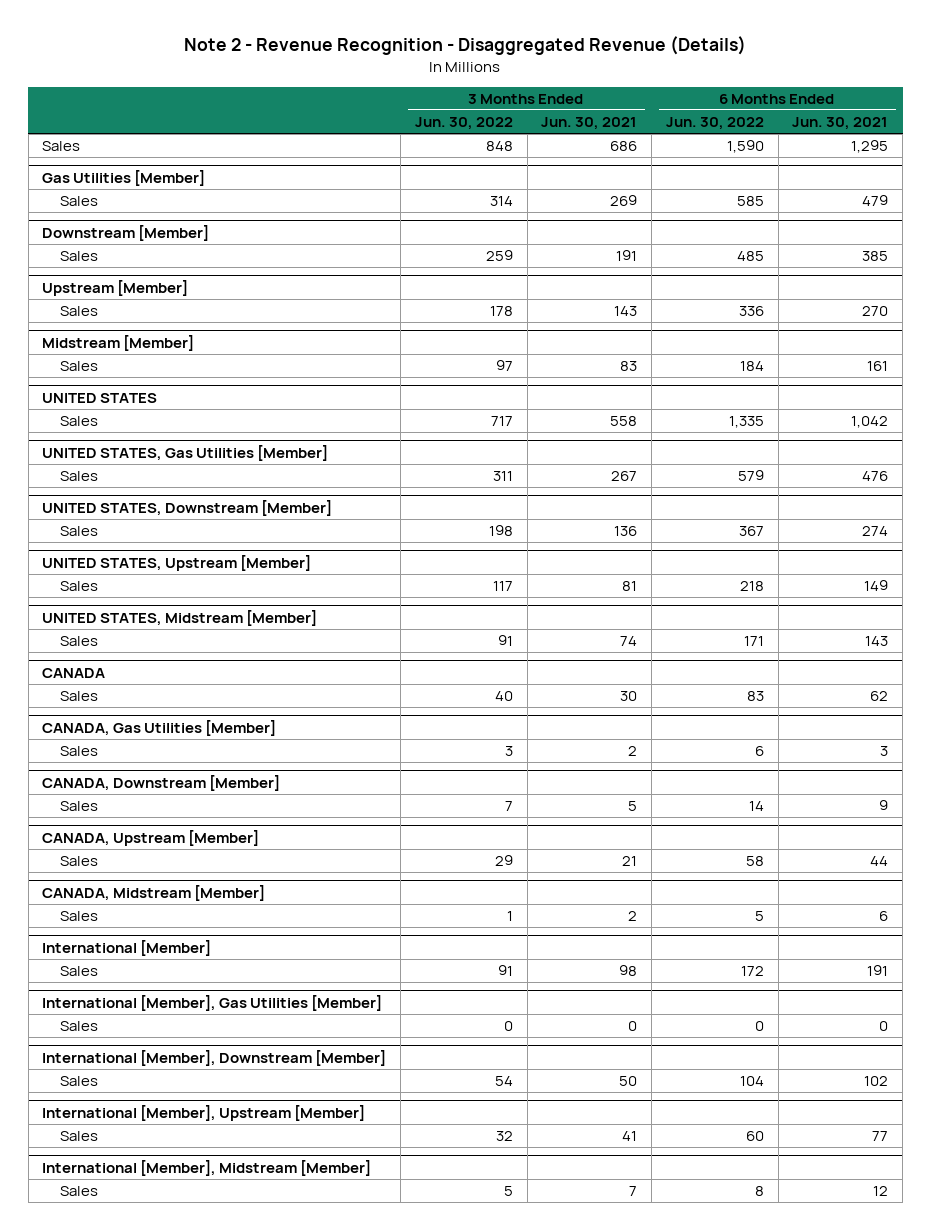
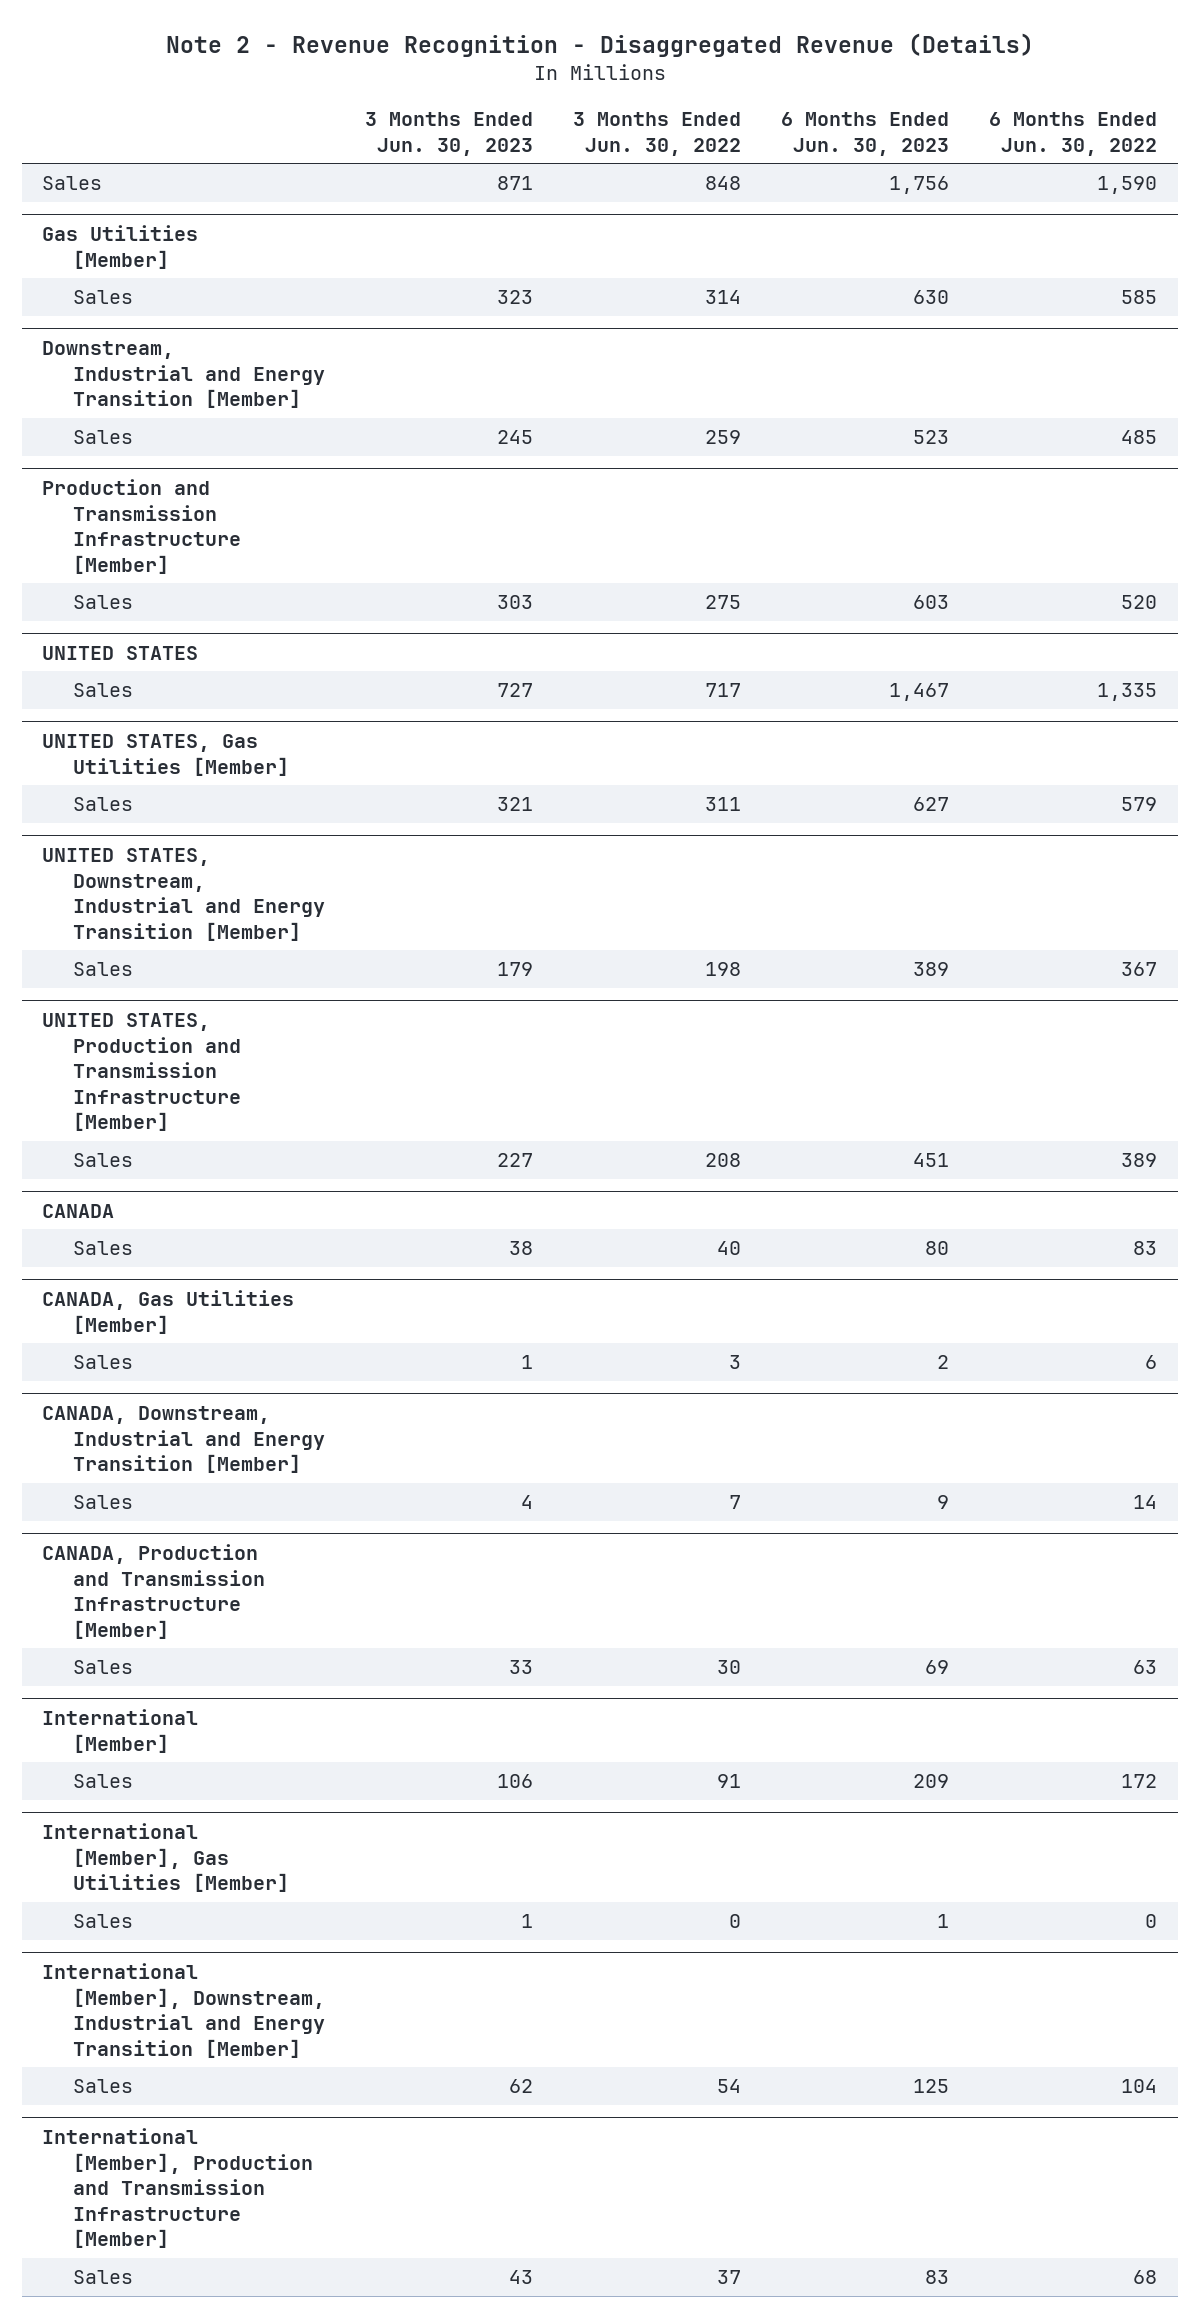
- | 3 Months Ended Jun. 30, 2022 | 3 Months Ended Jun. 30, 2021 | 6 Months Ended Jun. 30, 2022 | 6 Months Ended Jun. 30, 2021
+ | 3 Months Ended Jun. 30, 2023 | 3 Months Ended Jun. 30, 2022 | 6 Months Ended Jun. 30, 2023 | 6 Months Ended Jun. 30, 2022
- Downstream [Member]
+ Downstream, Industrial and Energy Transition [Member]
- Upstream [Member]
- Sales | 178 | 143 | 336 | 270
- Midstream [Member]
- Sales | 97 | 83 | 184 | 161
+ Production and Transmission Infrastructure [Member]
+ Sales | 303 | 275 | 603 | 520
- UNITED STATES, Downstream [Member]
+ UNITED STATES, Downstream, Industrial and Energy Transition [Member]
- UNITED STATES, Upstream [Member]
- Sales | 117 | 81 | 218 | 149
- UNITED STATES, Midstream [Member]
- Sales | 91 | 74 | 171 | 143
+ UNITED STATES, Production and Transmission Infrastructure [Member]
+ Sales | 227 | 208 | 451 | 389
- CANADA, Downstream [Member]
+ CANADA, Downstream, Industrial and Energy Transition [Member]
- CANADA, Upstream [Member]
- Sales | 29 | 21 | 58 | 44
- CANADA, Midstream [Member]
- Sales | 1 | 2 | 5 | 6
+ CANADA, Production and Transmission Infrastructure [Member]
+ Sales | 33 | 30 | 69 | 63
- International [Member], Downstream [Member]
+ International [Member], Downstream, Industrial and Energy Transition [Member]
- International [Member], Upstream [Member]
- Sales | 32 | 41 | 60 | 77
- International [Member], Midstream [Member]
- Sales | 5 | 7 | 8 | 12
+ International [Member], Production and Transmission Infrastructure [Member]
+ Sales | 43 | 37 | 83 | 68

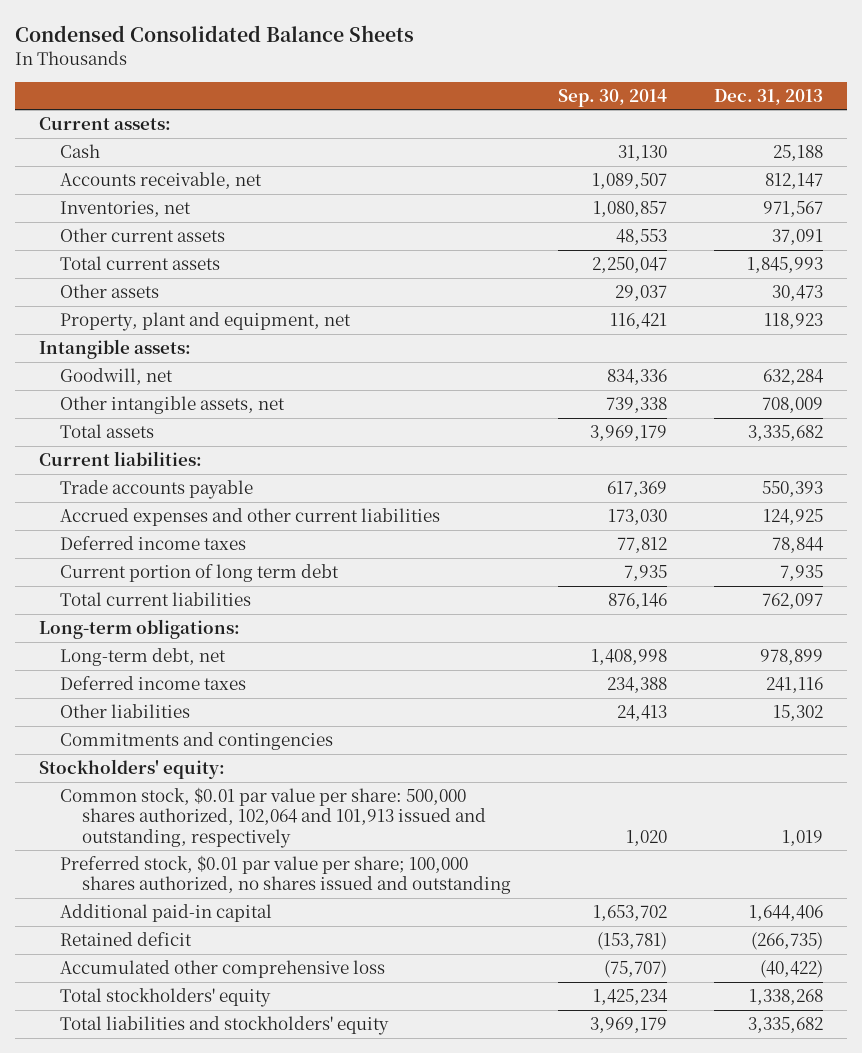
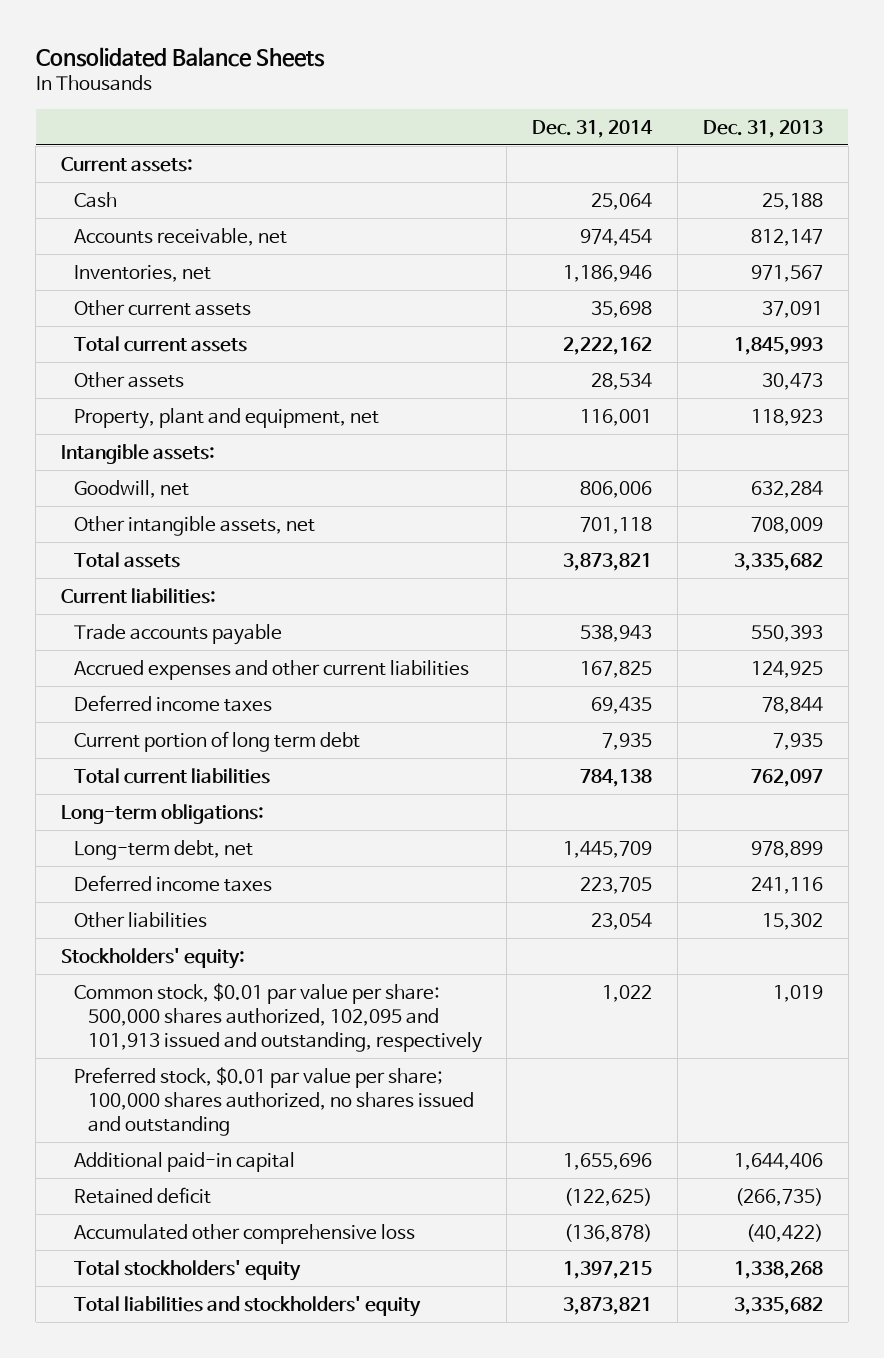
- Condensed Consolidated Balance Sheets
+ Consolidated Balance Sheets
- | Sep. 30, 2014 | Dec. 31, 2013
+ | Dec. 31, 2014 | Dec. 31, 2013
- Commitments and contingencies
- Common stock, $0.01 par value per share: 500,000 shares authorized, 102,064 and 101,913 issued and outstanding, respectively | 1,020 | 1,019
+ Common stock, $0.01 par value per share: 500,000 shares authorized, 102,095 and 101,913 issued and outstanding, respectively | 1,022 | 1,019

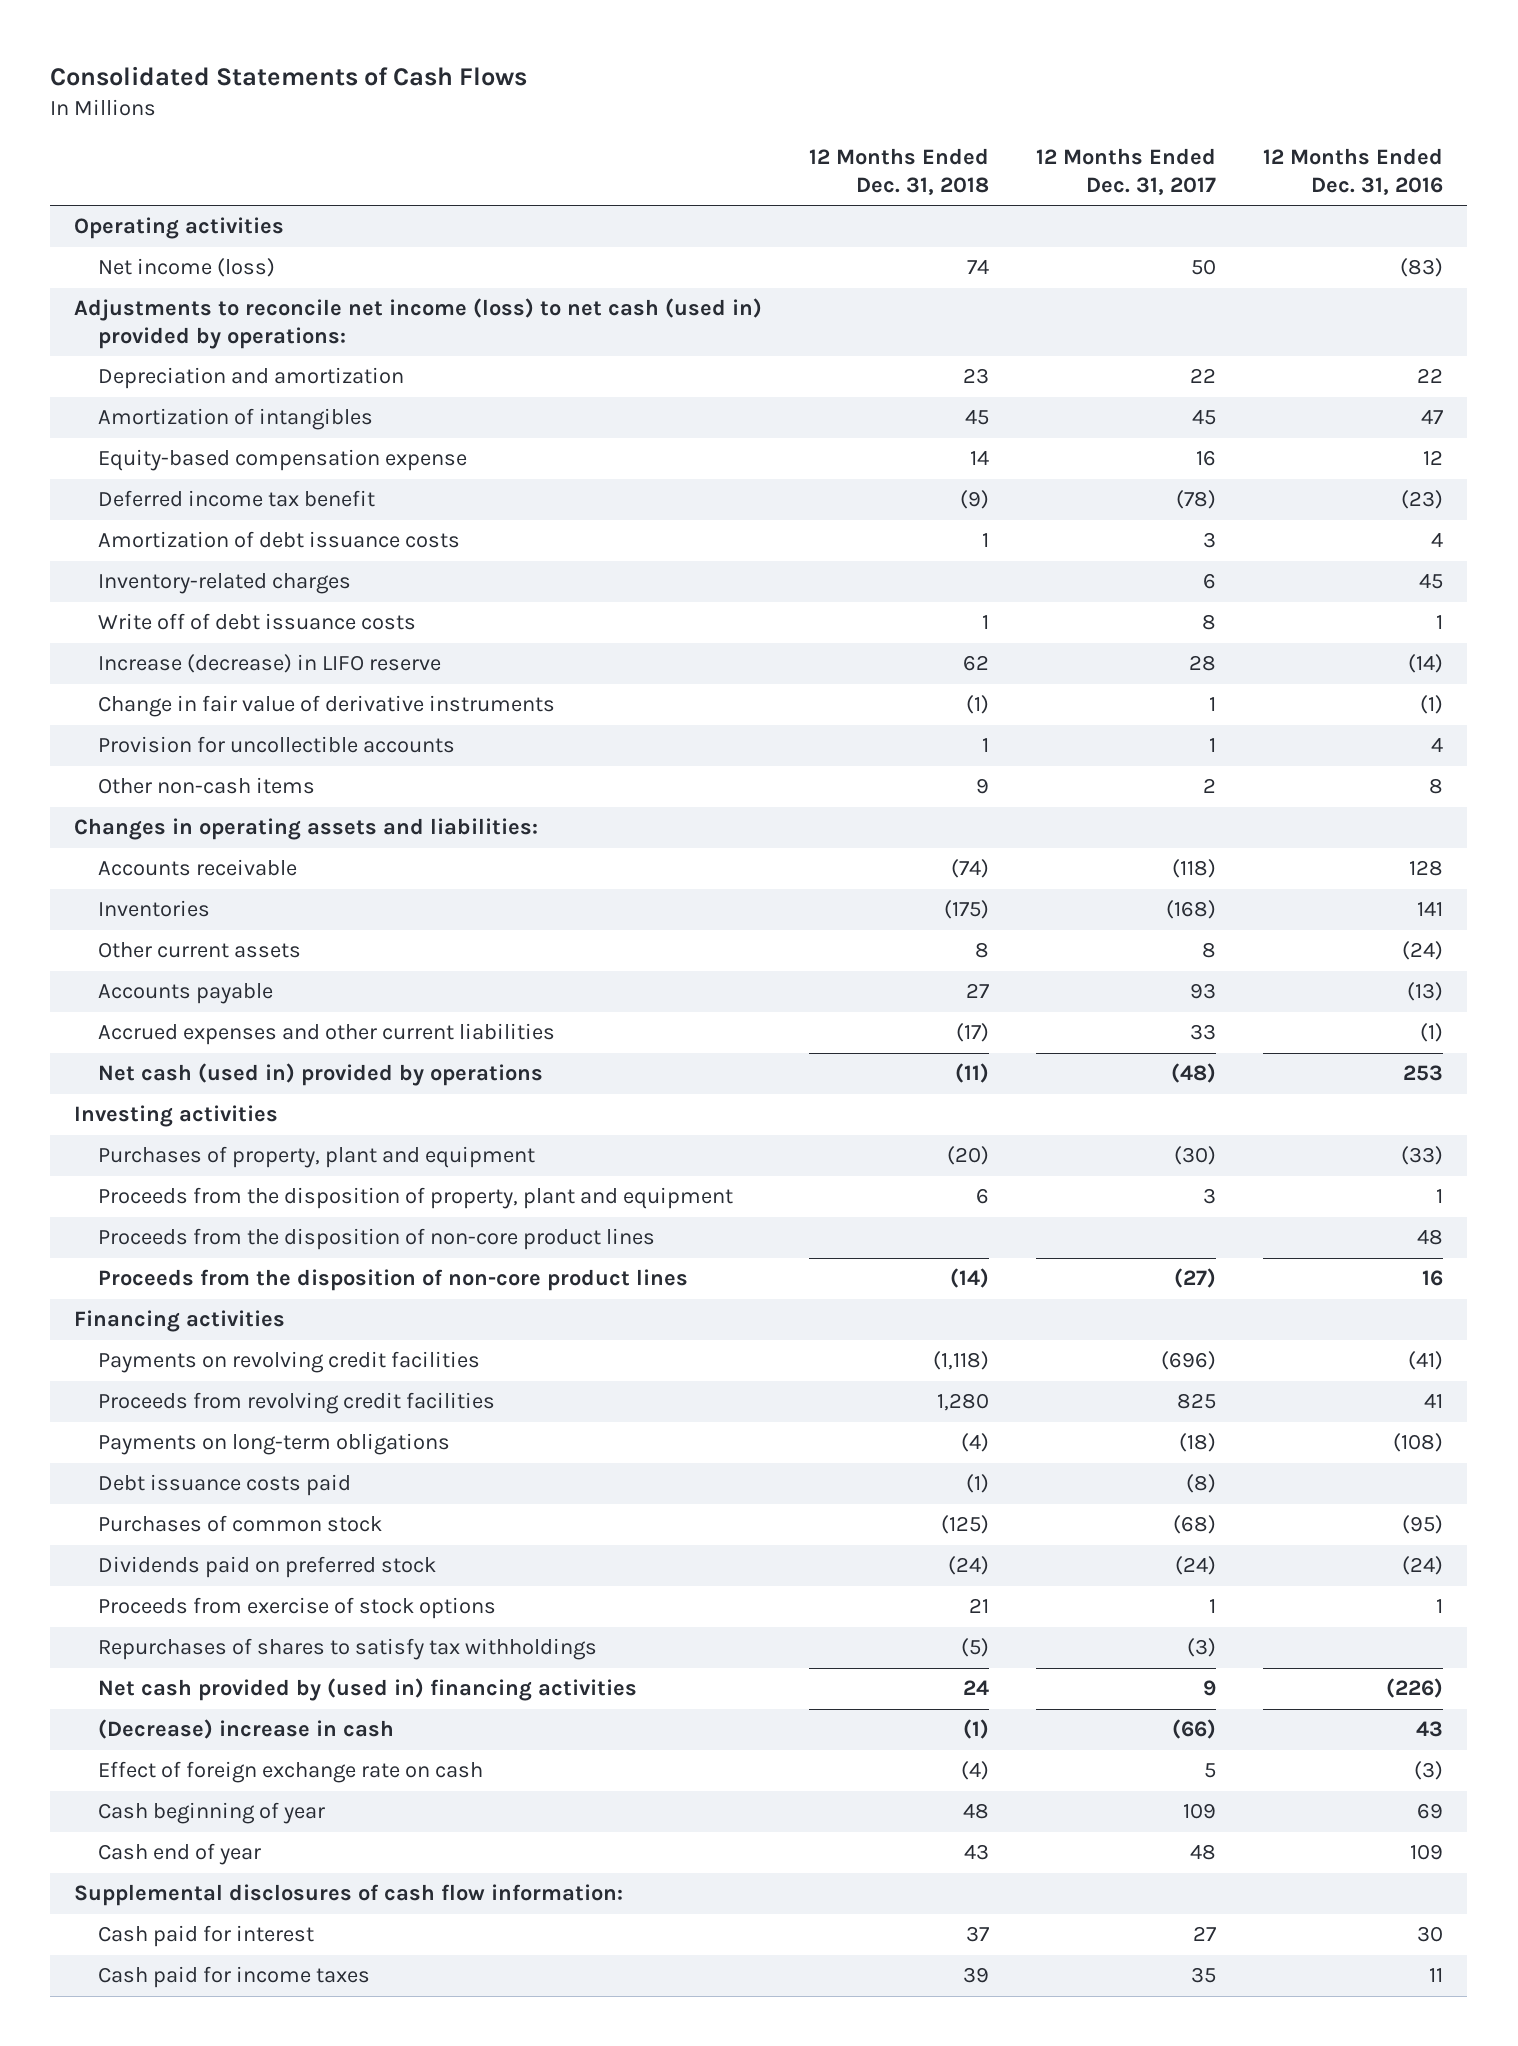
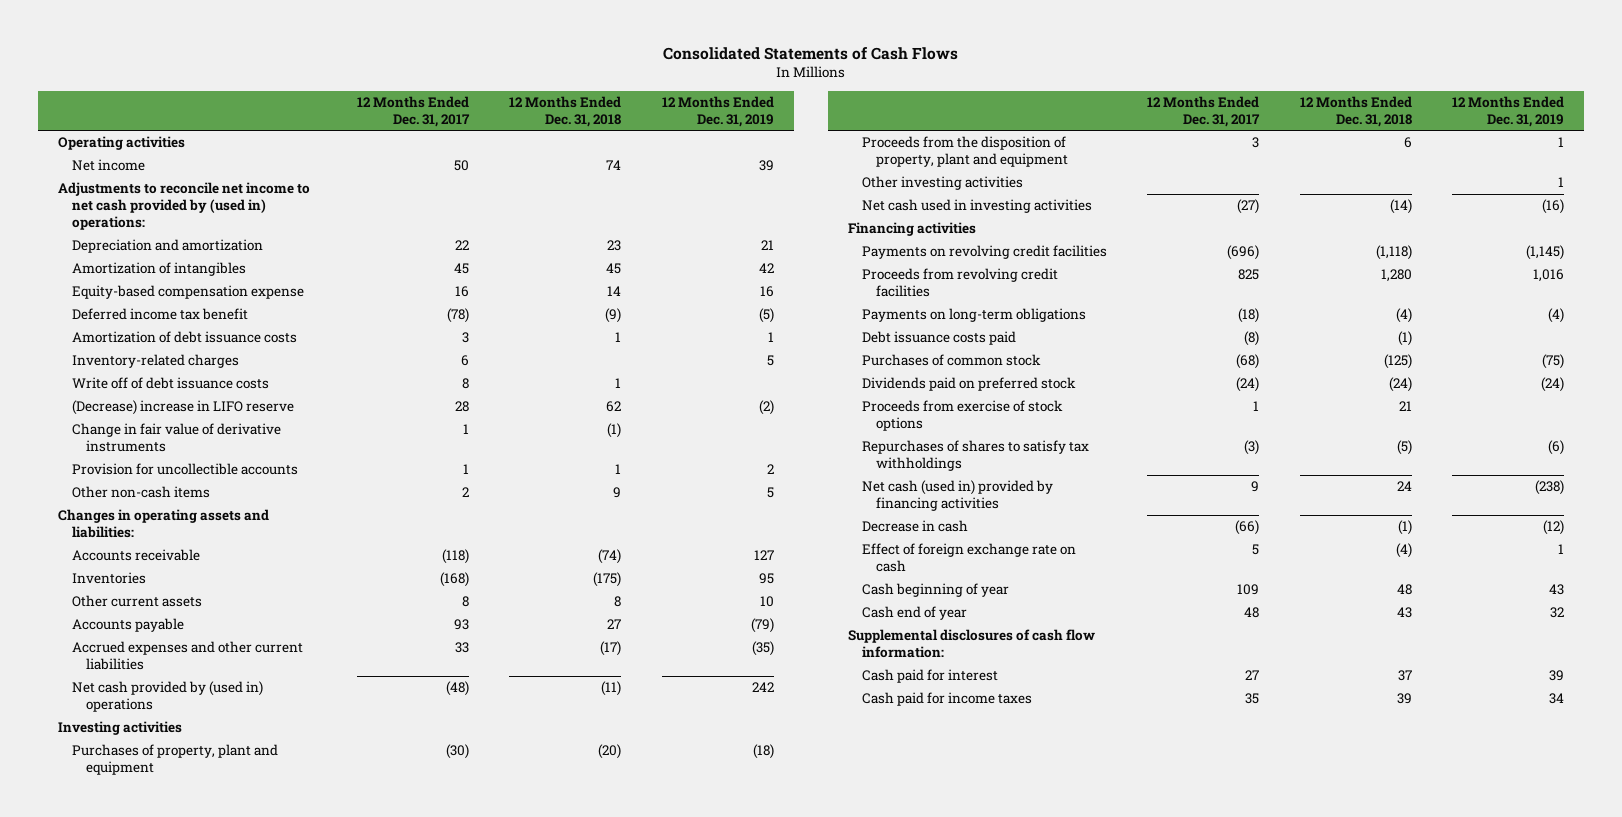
- | 12 Months Ended Dec. 31, 2018 | 12 Months Ended Dec. 31, 2017 | 12 Months Ended Dec. 31, 2016
+ | 12 Months Ended Dec. 31, 2017 | 12 Months Ended Dec. 31, 2018 | 12 Months Ended Dec. 31, 2019
- Net income (loss) | 74 | 50 | (83)
- Adjustments to reconcile net income (loss) to net cash (used in) provided by operations:
+ Net income | 50 | 74 | 39
+ Adjustments to reconcile net income to net cash provided by (used in) operations:
- Increase (decrease) in LIFO reserve | 62 | 28 | (14)
+ (Decrease) increase in LIFO reserve | 28 | 62 | (2)
- Net cash (used in) provided by operations | (11) | (48) | 253
+ Net cash provided by (used in) operations | (48) | (11) | 242
- Proceeds from the disposition of non-core product lines | | | 48
- Proceeds from the disposition of non-core product lines | (14) | (27) | 16
+ Other investing activities | | | 1
+ Net cash used in investing activities | (27) | (14) | (16)
- Net cash provided by (used in) financing activities | 24 | 9 | (226)
- (Decrease) increase in cash | (1) | (66) | 43
+ Net cash (used in) provided by financing activities | 9 | 24 | (238)
+ Decrease in cash | (66) | (1) | (12)

